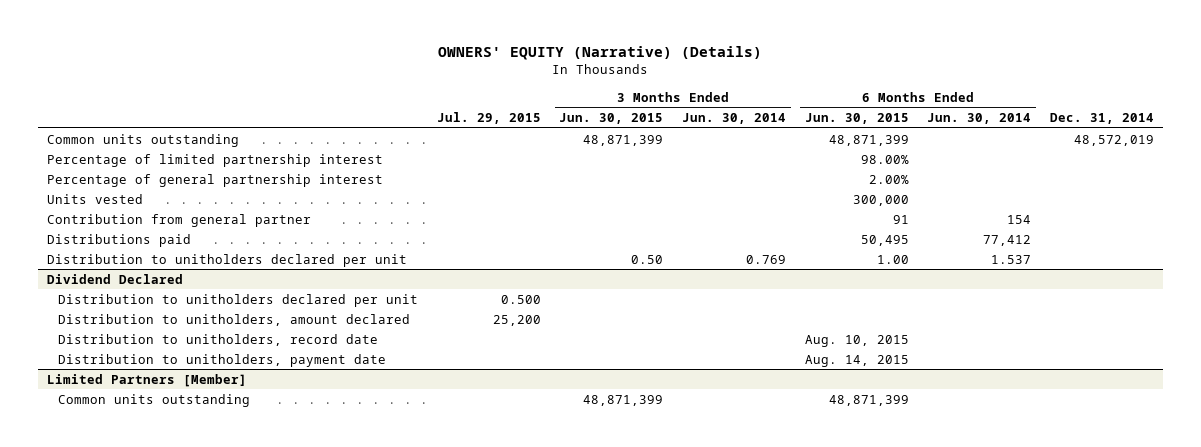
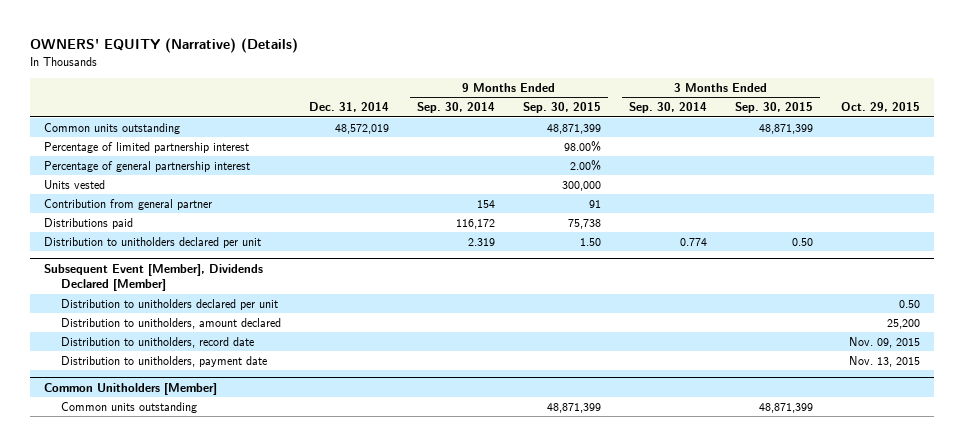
- | Jul. 29, 2015 | 3 Months Ended Jun. 30, 2015 | 3 Months Ended Jun. 30, 2014 | 6 Months Ended Jun. 30, 2015 | 6 Months Ended Jun. 30, 2014 | Dec. 31, 2014
+ | Dec. 31, 2014 | 9 Months Ended Sep. 30, 2014 | 9 Months Ended Sep. 30, 2015 | 3 Months Ended Sep. 30, 2014 | 3 Months Ended Sep. 30, 2015 | Oct. 29, 2015
- Dividend Declared
+ Subsequent Event [Member], Dividends Declared [Member]
- Limited Partners [Member]
+ Common Unitholders [Member]

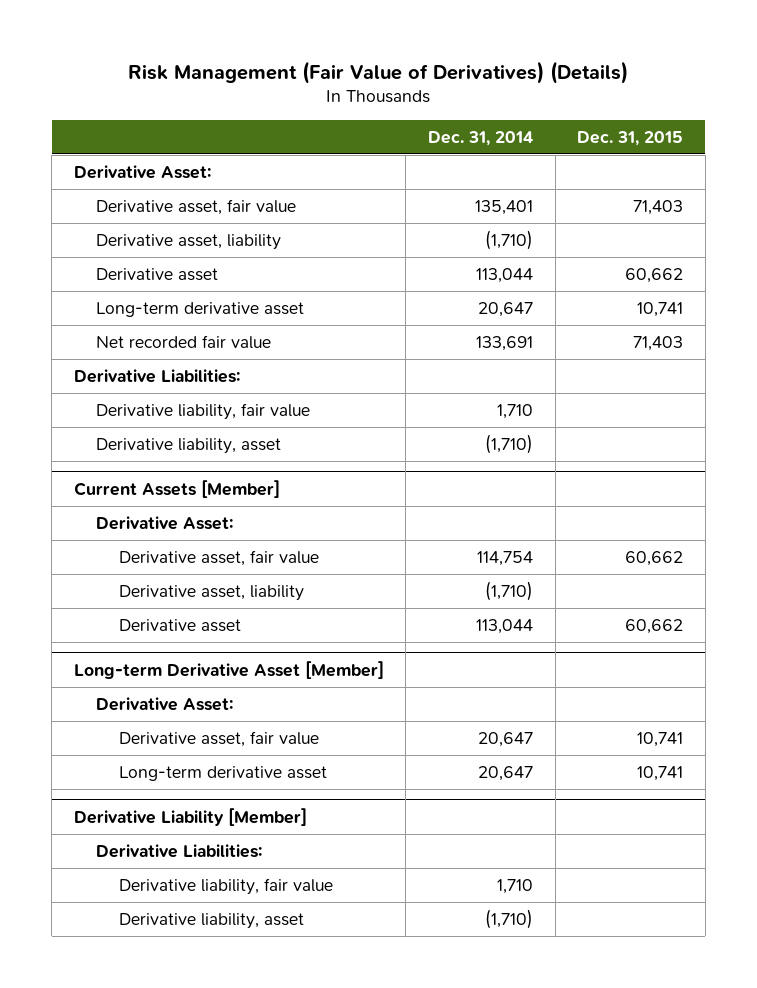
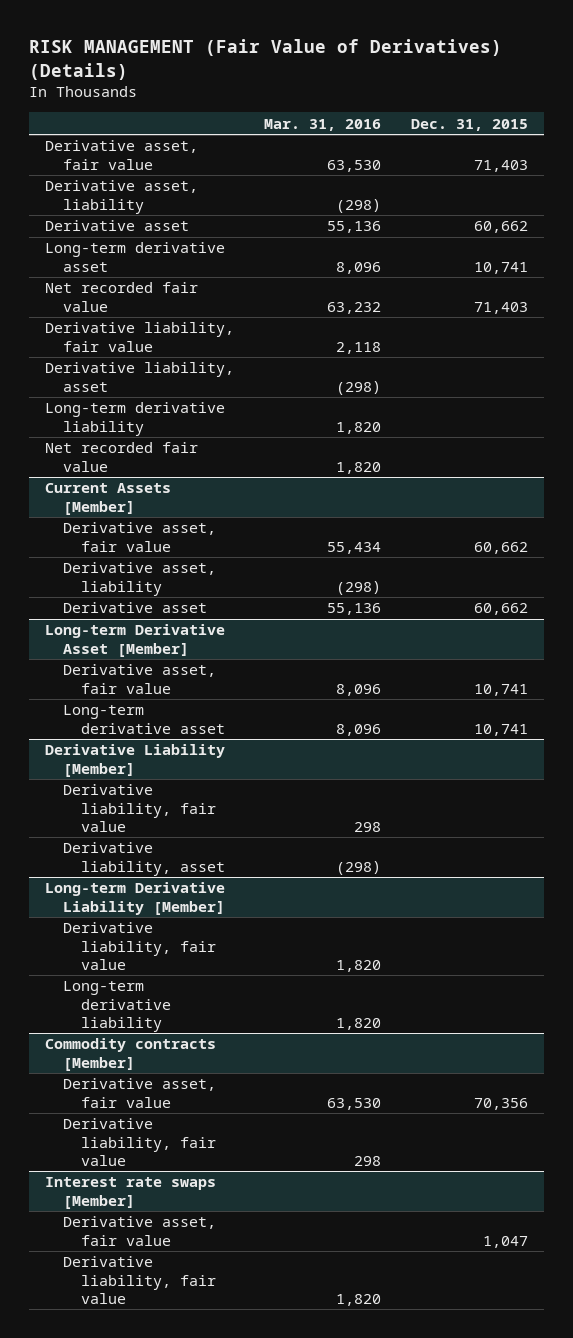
- Risk Management (Fair Value of Derivatives) (Details)
+ RISK MANAGEMENT (Fair Value of Derivatives) (Details)
- | Dec. 31, 2014 | Dec. 31, 2015
+ | Mar. 31, 2016 | Dec. 31, 2015
- Derivative Asset:
- Derivative Liabilities:
+ Long-term derivative liability | 1,820 |
+ Net recorded fair value | 1,820 |
@ Current Assets [Member]
- Derivative Asset:
@ Long-term Derivative Asset [Member]
- Derivative Asset:
@ Derivative Liability [Member]
- Derivative Liabilities:
+ Long-term Derivative Liability [Member]
+ Derivative liability, fair value | 1,820 |
+ Long-term derivative liability | 1,820 |
+ Commodity contracts [Member]
+ Derivative asset, fair value | 63,530 | 70,356
+ Derivative liability, fair value | 298 |
+ Interest rate swaps [Member]
+ Derivative asset, fair value | | 1,047
+ Derivative liability, fair value | 1,820 |

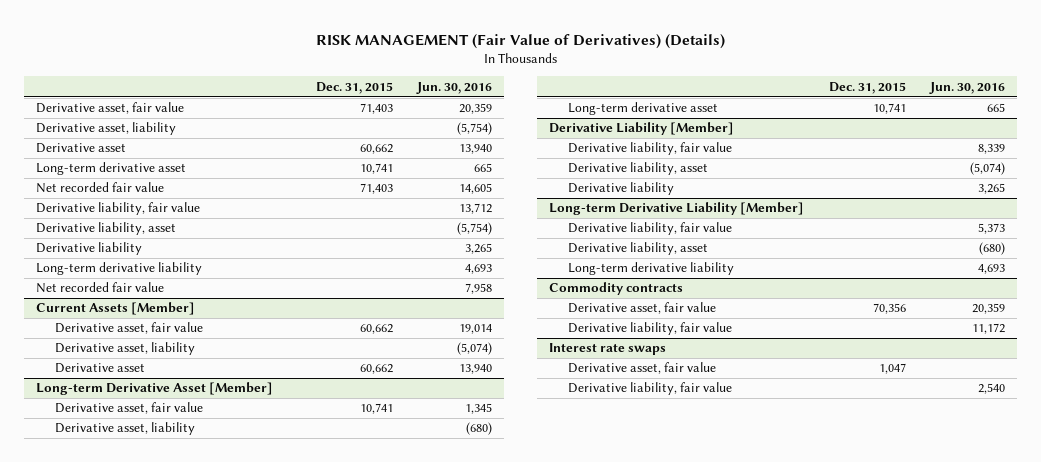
- | Mar. 31, 2016 | Dec. 31, 2015
+ | Dec. 31, 2015 | Jun. 30, 2016
+ Derivative liability | | 3,265
@ Long-term Derivative Asset [Member]
+ Derivative asset, liability | | (680)
@ Derivative Liability [Member]
+ Derivative liability | | 3,265
@ Long-term Derivative Liability [Member]
+ Derivative liability, asset | | (680)
- Commodity contracts [Member]
+ Commodity contracts
- Interest rate swaps [Member]
+ Interest rate swaps

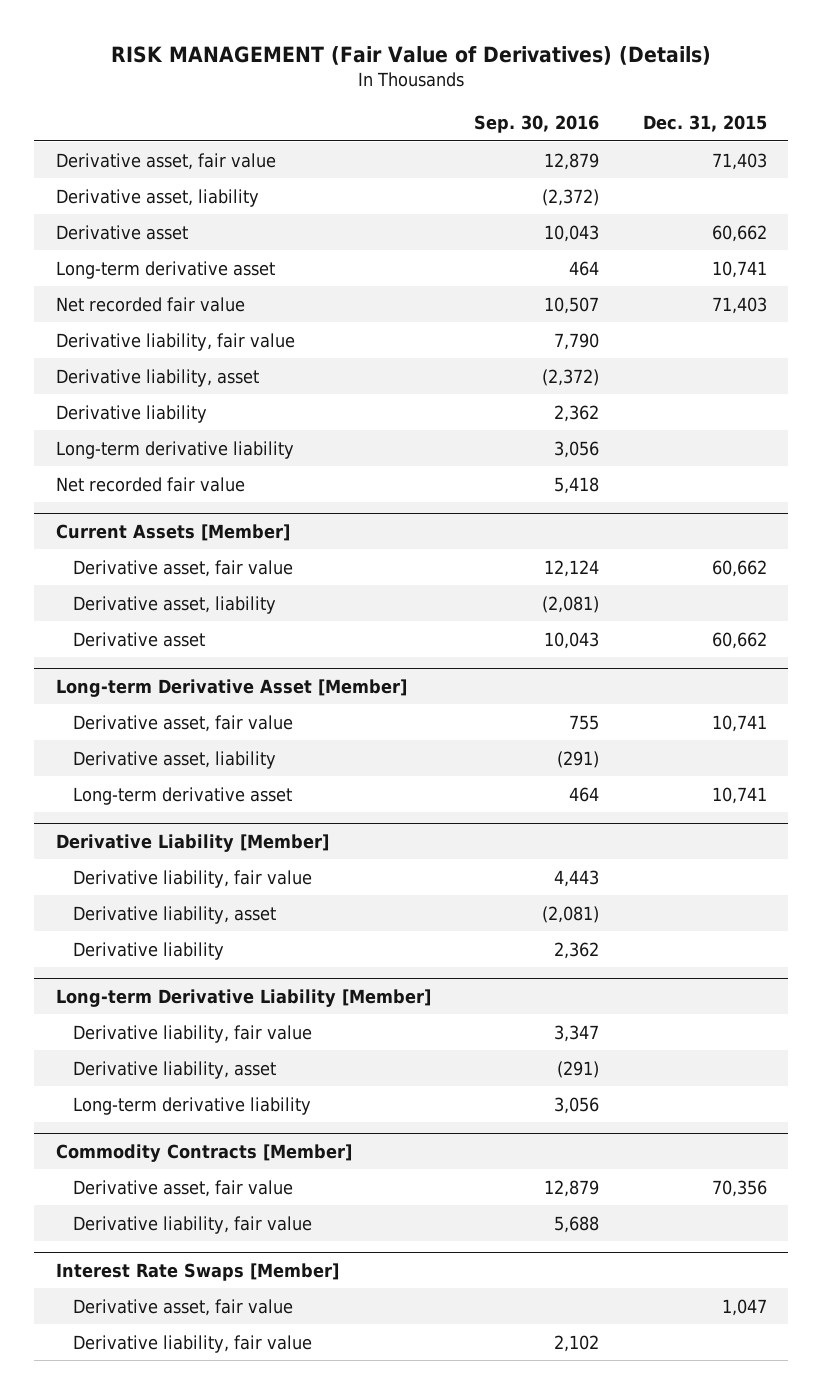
- | Dec. 31, 2015 | Jun. 30, 2016
+ | Sep. 30, 2016 | Dec. 31, 2015
- Commodity contracts
+ Commodity Contracts [Member]
- Interest rate swaps
+ Interest Rate Swaps [Member]

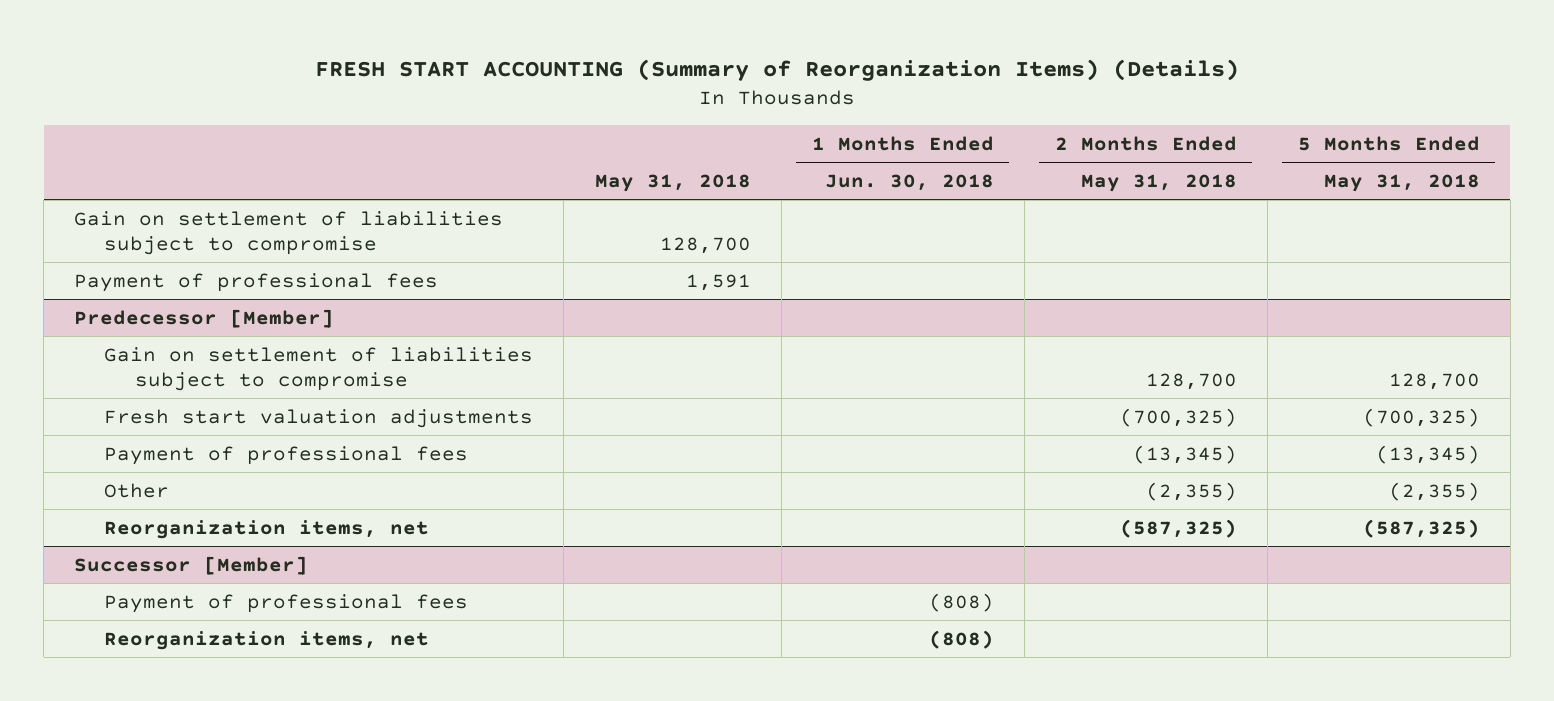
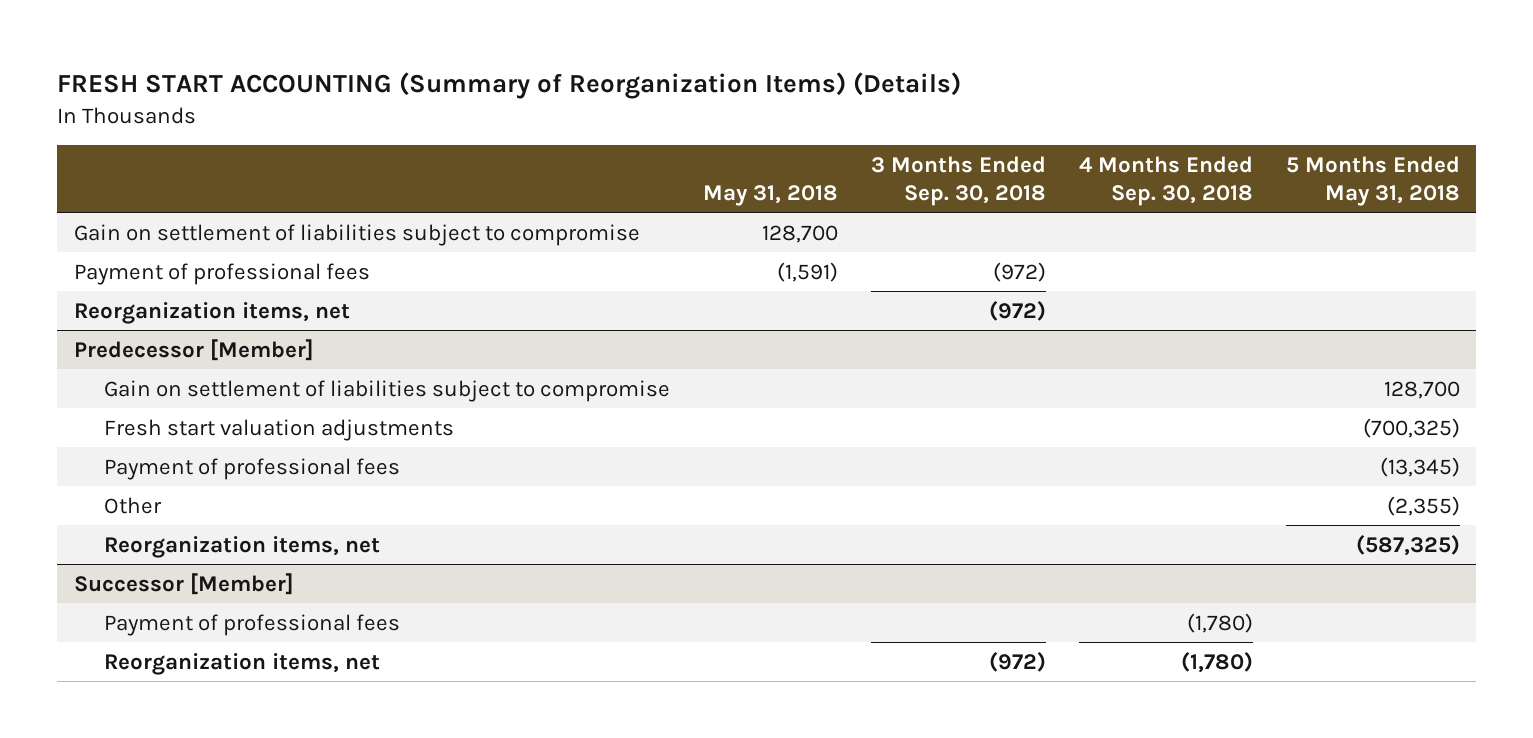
- | May 31, 2018 | 1 Months Ended Jun. 30, 2018 | 2 Months Ended May 31, 2018 | 5 Months Ended May 31, 2018
+ | May 31, 2018 | 3 Months Ended Sep. 30, 2018 | 4 Months Ended Sep. 30, 2018 | 5 Months Ended May 31, 2018
- Payment of professional fees | 1,591 | | |
+ Payment of professional fees | (1,591) | (972) | |
+ Reorganization items, net | | (972) | |

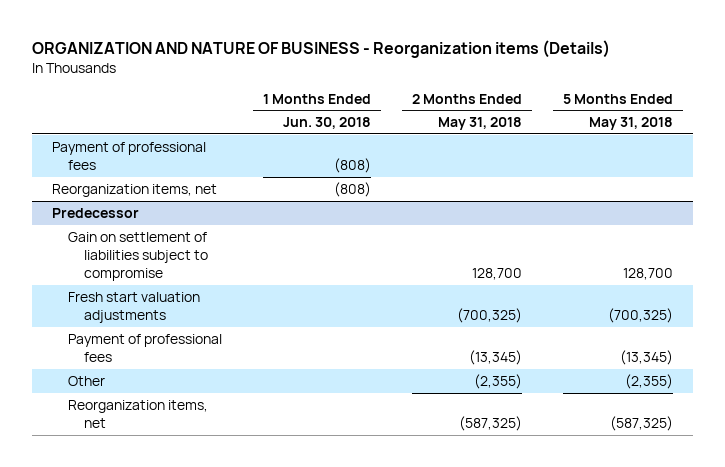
- FRESH START ACCOUNTING (Summary of Reorganization Items) (Details)
+ ORGANIZATION AND NATURE OF BUSINESS - Reorganization items (Details)
- | May 31, 2018 | 3 Months Ended Sep. 30, 2018 | 4 Months Ended Sep. 30, 2018 | 5 Months Ended May 31, 2018
+ | 1 Months Ended Jun. 30, 2018 | 2 Months Ended May 31, 2018 | 5 Months Ended May 31, 2018
- Gain on settlement of liabilities subject to compromise | 128,700 | | |
- Predecessor [Member]
+ Predecessor
- Successor [Member]
- Payment of professional fees | | | (1,780) |
- Reorganization items, net | | (972) | (1,780) |

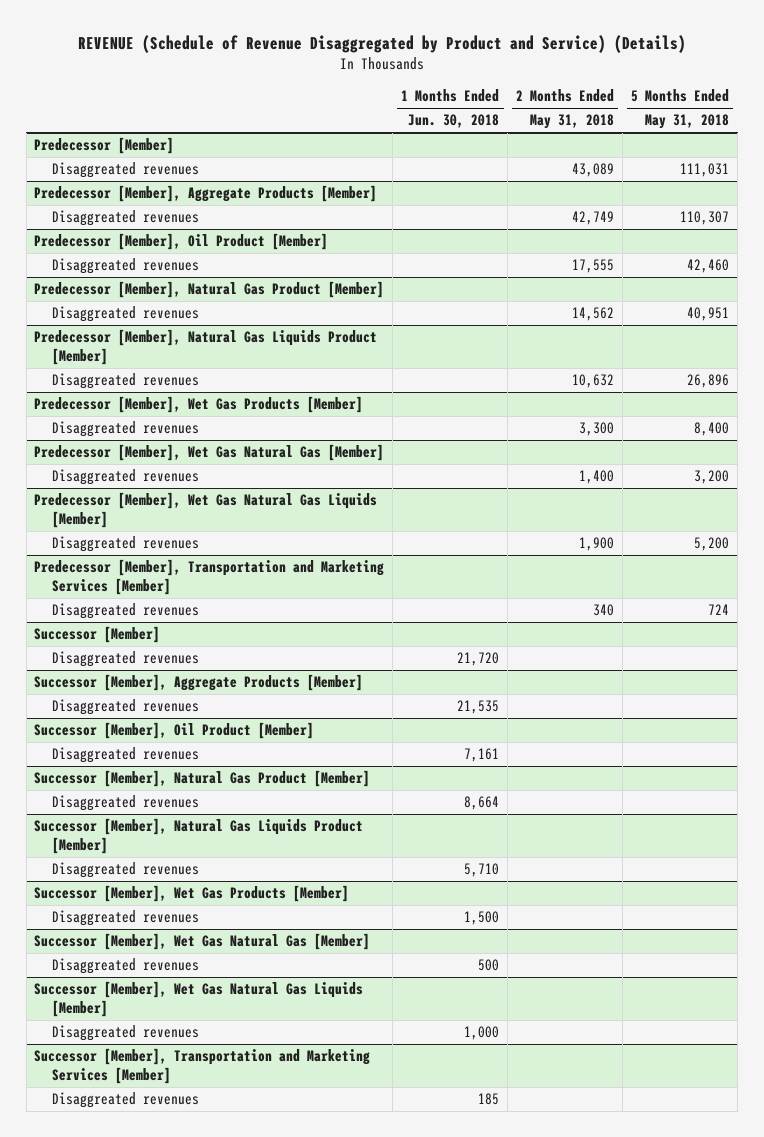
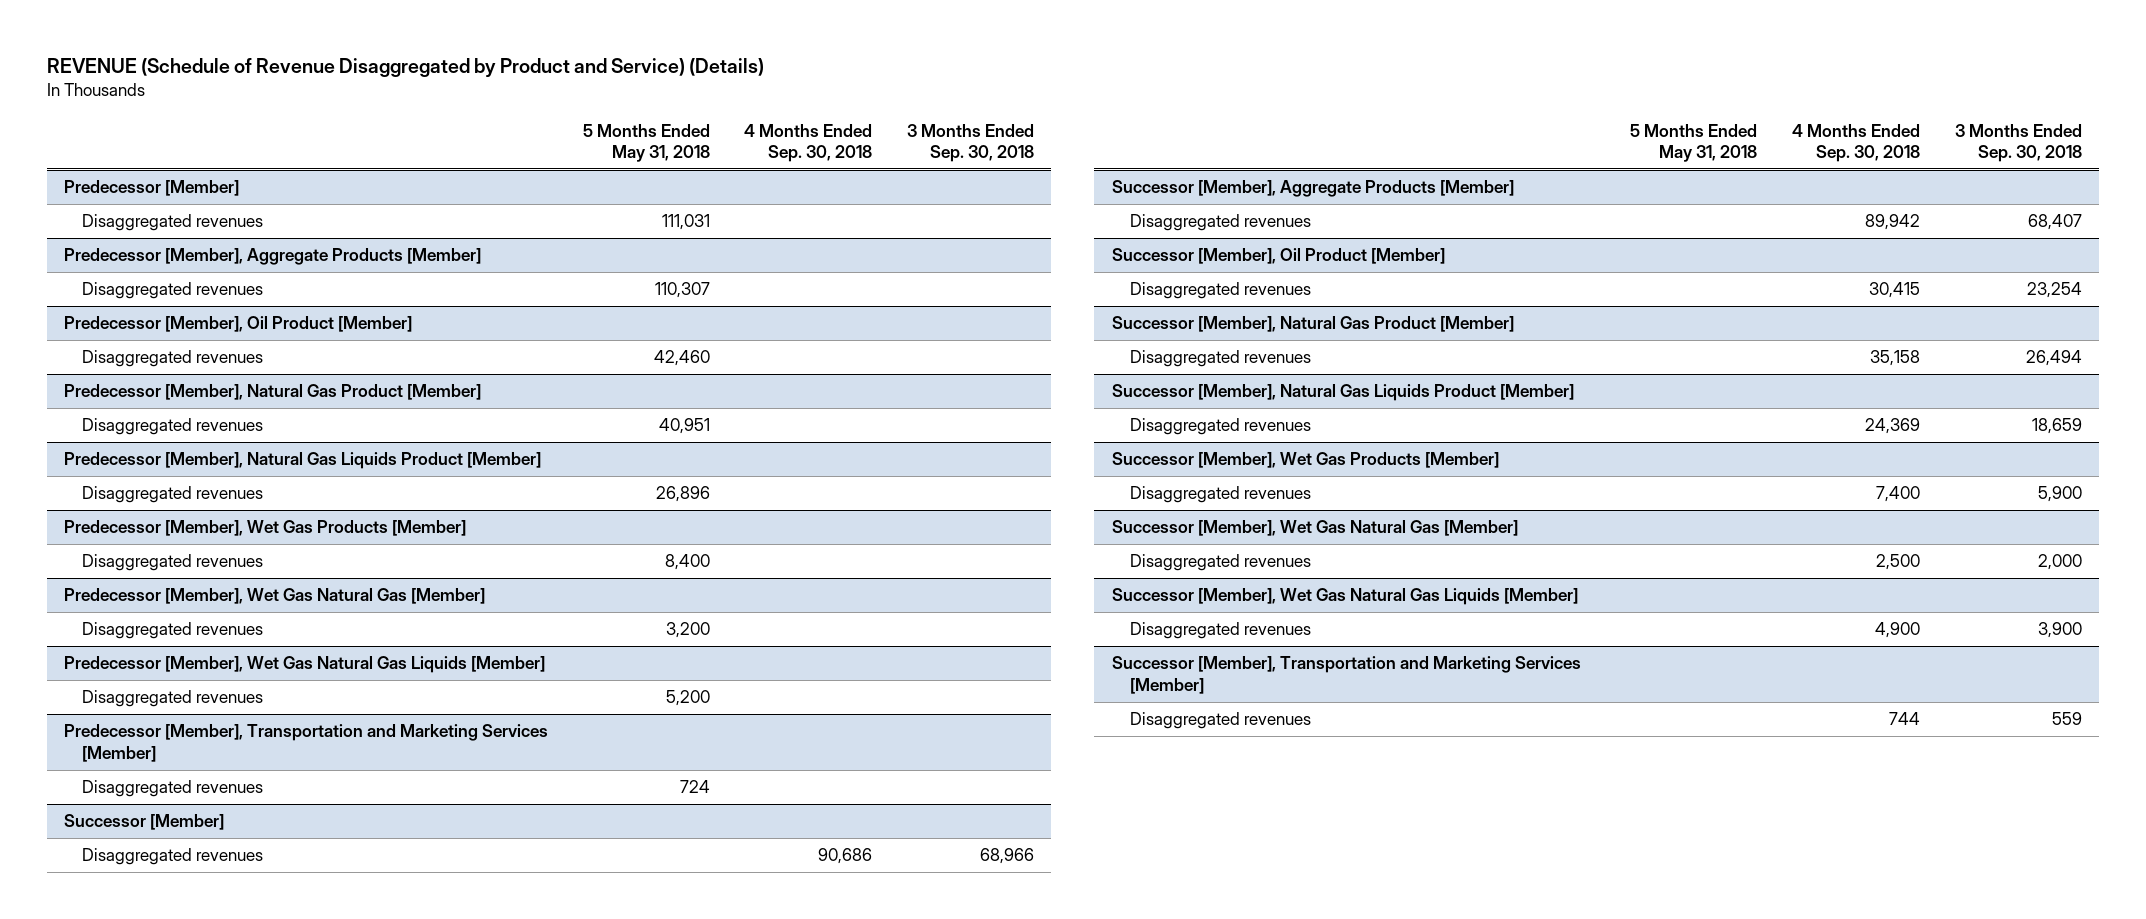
- | 1 Months Ended Jun. 30, 2018 | 2 Months Ended May 31, 2018 | 5 Months Ended May 31, 2018
+ | 5 Months Ended May 31, 2018 | 4 Months Ended Sep. 30, 2018 | 3 Months Ended Sep. 30, 2018
@ Predecessor [Member]
- Disaggreated revenues | | 43,089 | 111,031
+ Disaggregated revenues | 111,031 | |
@ Predecessor [Member], Aggregate Products [Member]
- Disaggreated revenues | | 42,749 | 110,307
+ Disaggregated revenues | 110,307 | |
@ Predecessor [Member], Oil Product [Member]
- Disaggreated revenues | | 17,555 | 42,460
+ Disaggregated revenues | 42,460 | |
@ Predecessor [Member], Natural Gas Product [Member]
- Disaggreated revenues | | 14,562 | 40,951
+ Disaggregated revenues | 40,951 | |
@ Predecessor [Member], Natural Gas Liquids Product [Member]
- Disaggreated revenues | | 10,632 | 26,896
+ Disaggregated revenues | 26,896 | |
@ Predecessor [Member], Wet Gas Products [Member]
- Disaggreated revenues | | 3,300 | 8,400
+ Disaggregated revenues | 8,400 | |
@ Predecessor [Member], Wet Gas Natural Gas [Member]
- Disaggreated revenues | | 1,400 | 3,200
+ Disaggregated revenues | 3,200 | |
@ Predecessor [Member], Wet Gas Natural Gas Liquids [Member]
- Disaggreated revenues | | 1,900 | 5,200
+ Disaggregated revenues | 5,200 | |
@ Predecessor [Member], Transportation and Marketing Services [Member]
- Disaggreated revenues | | 340 | 724
+ Disaggregated revenues | 724 | |
@ Successor [Member]
- Disaggreated revenues | 21,720 | |
+ Disaggregated revenues | | 90,686 | 68,966
@ Successor [Member], Aggregate Products [Member]
- Disaggreated revenues | 21,535 | |
+ Disaggregated revenues | | 89,942 | 68,407
@ Successor [Member], Oil Product [Member]
- Disaggreated revenues | 7,161 | |
+ Disaggregated revenues | | 30,415 | 23,254
@ Successor [Member], Natural Gas Product [Member]
- Disaggreated revenues | 8,664 | |
+ Disaggregated revenues | | 35,158 | 26,494
@ Successor [Member], Natural Gas Liquids Product [Member]
- Disaggreated revenues | 5,710 | |
+ Disaggregated revenues | | 24,369 | 18,659
@ Successor [Member], Wet Gas Products [Member]
- Disaggreated revenues | 1,500 | |
+ Disaggregated revenues | | 7,400 | 5,900
@ Successor [Member], Wet Gas Natural Gas [Member]
- Disaggreated revenues | 500 | |
+ Disaggregated revenues | | 2,500 | 2,000
@ Successor [Member], Wet Gas Natural Gas Liquids [Member]
- Disaggreated revenues | 1,000 | |
+ Disaggregated revenues | | 4,900 | 3,900
@ Successor [Member], Transportation and Marketing Services [Member]
- Disaggreated revenues | 185 | |
+ Disaggregated revenues | | 744 | 559

